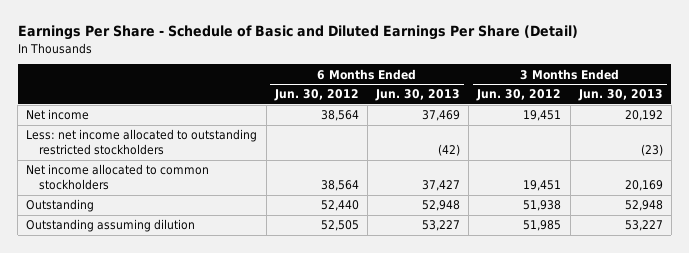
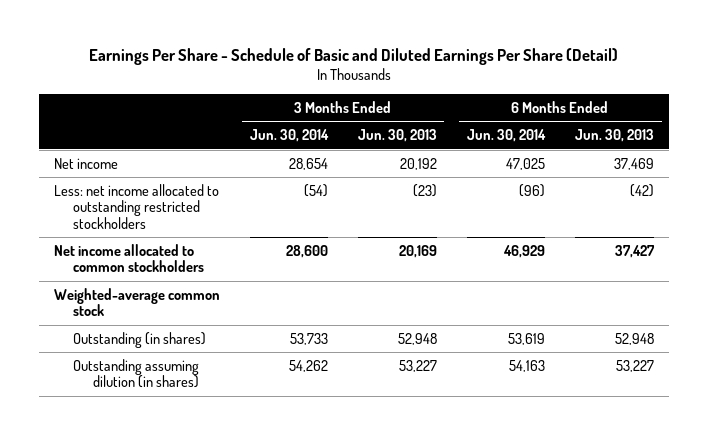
- | 6 Months Ended Jun. 30, 2012 | 6 Months Ended Jun. 30, 2013 | 3 Months Ended Jun. 30, 2012 | 3 Months Ended Jun. 30, 2013
+ | 3 Months Ended Jun. 30, 2014 | 3 Months Ended Jun. 30, 2013 | 6 Months Ended Jun. 30, 2014 | 6 Months Ended Jun. 30, 2013
- Outstanding | 52,440 | 52,948 | 51,938 | 52,948
- Outstanding assuming dilution | 52,505 | 53,227 | 51,985 | 53,227
+ Weighted-average common stock
+ Outstanding (in shares) | 53,733 | 52,948 | 53,619 | 52,948
+ Outstanding assuming dilution (in shares) | 54,262 | 53,227 | 54,163 | 53,227

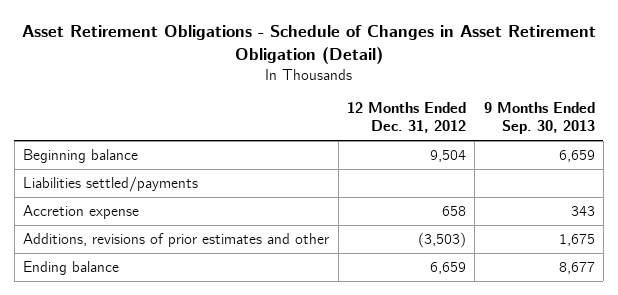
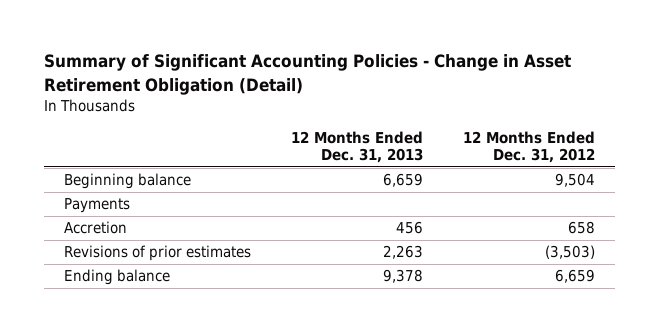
- Asset Retirement Obligations - Schedule of Changes in Asset Retirement Obligation (Detail)
+ Summary of Significant Accounting Policies - Change in Asset Retirement Obligation (Detail)
- | 12 Months Ended Dec. 31, 2012 | 9 Months Ended Sep. 30, 2013
+ | 12 Months Ended Dec. 31, 2013 | 12 Months Ended Dec. 31, 2012
- Liabilities settled/payments
- Accretion expense | 658 | 343
- Additions, revisions of prior estimates and other | (3,503) | 1,675
+ Payments
+ Accretion | 456 | 658
+ Revisions of prior estimates | 2,263 | (3,503)

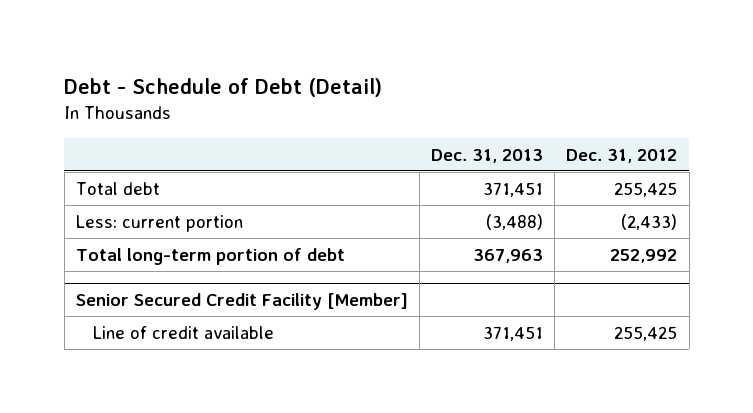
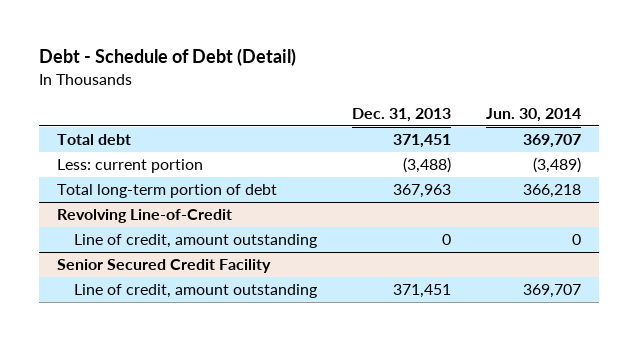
- | Dec. 31, 2013 | Dec. 31, 2012
+ | Dec. 31, 2013 | Jun. 30, 2014
- Senior Secured Credit Facility [Member]
- Line of credit available | 371,451 | 255,425
+ Revolving Line-of-Credit
+ Line of credit, amount outstanding | 0 | 0
+ Senior Secured Credit Facility
+ Line of credit, amount outstanding | 371,451 | 369,707

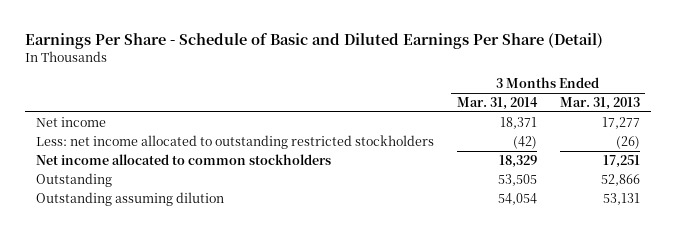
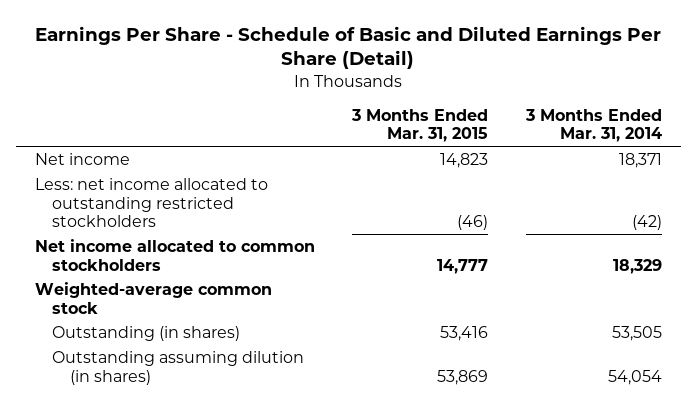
- | 3 Months Ended Mar. 31, 2014 | 3 Months Ended Mar. 31, 2013
+ | 3 Months Ended Mar. 31, 2015 | 3 Months Ended Mar. 31, 2014
- Outstanding | 53,505 | 52,866
- Outstanding assuming dilution | 54,054 | 53,131
+ Weighted-average common stock
+ Outstanding (in shares) | 53,416 | 53,505
+ Outstanding assuming dilution (in shares) | 53,869 | 54,054

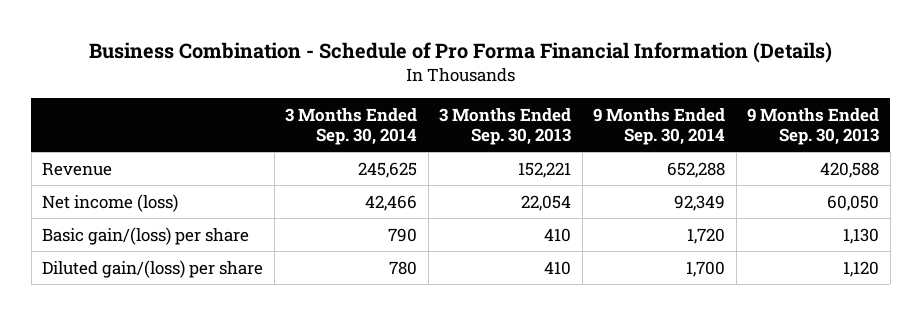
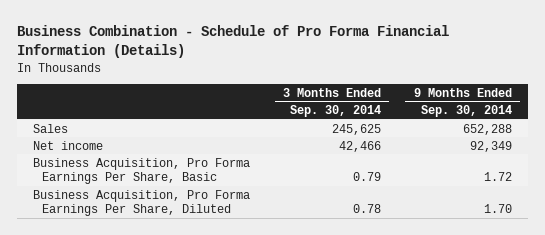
- | 3 Months Ended Sep. 30, 2014 | 3 Months Ended Sep. 30, 2013 | 9 Months Ended Sep. 30, 2014 | 9 Months Ended Sep. 30, 2013
+ | 3 Months Ended Sep. 30, 2014 | 9 Months Ended Sep. 30, 2014
- Revenue | 245,625 | 152,221 | 652,288 | 420,588
- Net income (loss) | 42,466 | 22,054 | 92,349 | 60,050
- Basic gain/(loss) per share | 790 | 410 | 1,720 | 1,130
- Diluted gain/(loss) per share | 780 | 410 | 1,700 | 1,120
+ Sales | 245,625 | 652,288
+ Net income | 42,466 | 92,349
+ Business Acquisition, Pro Forma Earnings Per Share, Basic | 0.79 | 1.72
+ Business Acquisition, Pro Forma Earnings Per Share, Diluted | 0.78 | 1.70

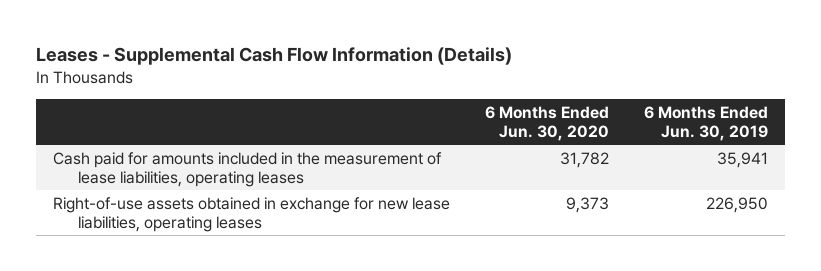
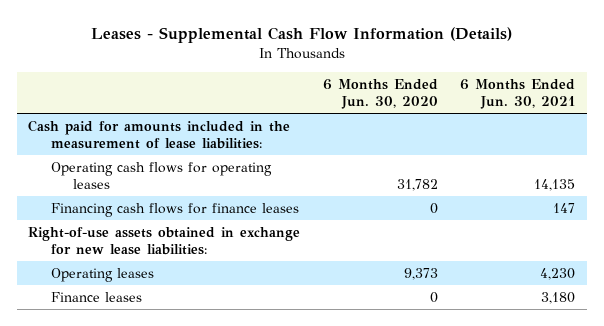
- | 6 Months Ended Jun. 30, 2020 | 6 Months Ended Jun. 30, 2019
+ | 6 Months Ended Jun. 30, 2020 | 6 Months Ended Jun. 30, 2021
- Cash paid for amounts included in the measurement of lease liabilities, operating leases | 31,782 | 35,941
- Right-of-use assets obtained in exchange for new lease liabilities, operating leases | 9,373 | 226,950
+ Cash paid for amounts included in the measurement of lease liabilities:
+ Operating cash flows for operating leases | 31,782 | 14,135
+ Financing cash flows for finance leases | 0 | 147
+ Right-of-use assets obtained in exchange for new lease liabilities:
+ Operating leases | 9,373 | 4,230
+ Finance leases | 0 | 3,180

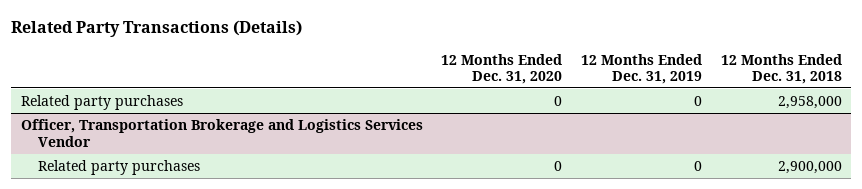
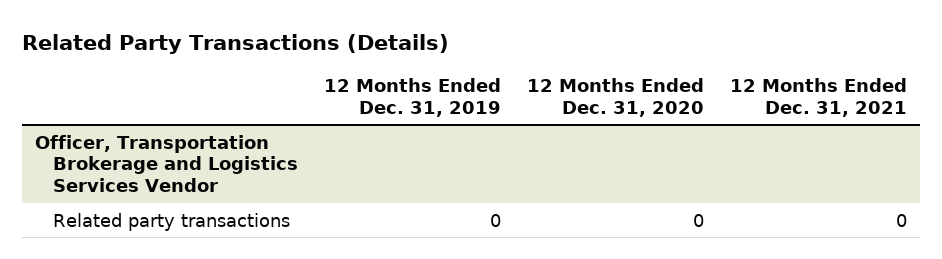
- | 12 Months Ended Dec. 31, 2020 | 12 Months Ended Dec. 31, 2019 | 12 Months Ended Dec. 31, 2018
+ | 12 Months Ended Dec. 31, 2019 | 12 Months Ended Dec. 31, 2020 | 12 Months Ended Dec. 31, 2021
- Related party purchases | 0 | 0 | 2,958,000
@ Officer, Transportation Brokerage and Logistics Services Vendor
- Related party purchases | 0 | 0 | 2,900,000
+ Related party transactions | 0 | 0 | 0

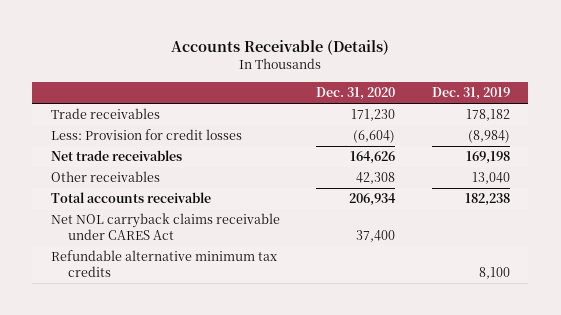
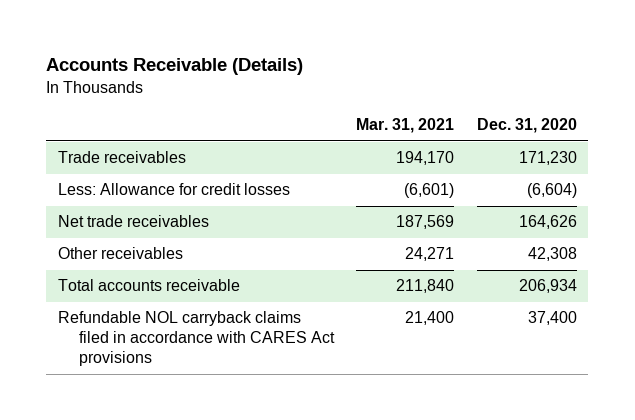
- | Dec. 31, 2020 | Dec. 31, 2019
+ | Mar. 31, 2021 | Dec. 31, 2020
- Less: Provision for credit losses | (6,604) | (8,984)
+ Less: Allowance for credit losses | (6,601) | (6,604)
- Net NOL carryback claims receivable under CARES Act | 37,400 |
- Refundable alternative minimum tax credits | | 8,100
+ Refundable NOL carryback claims filed in accordance with CARES Act provisions | 21,400 | 37,400

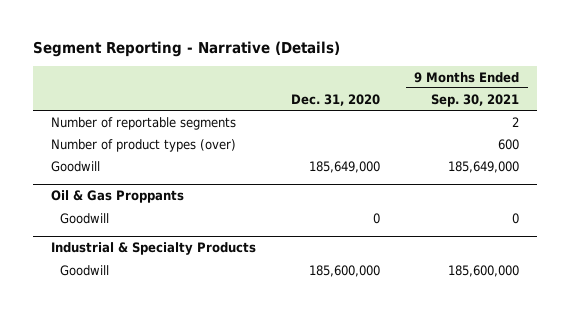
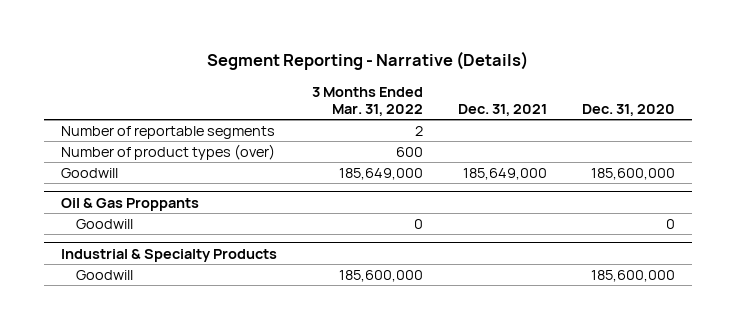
- | Dec. 31, 2020 | 9 Months Ended Sep. 30, 2021
+ | 3 Months Ended Mar. 31, 2022 | Dec. 31, 2021 | Dec. 31, 2020
- Goodwill | 185,649,000 | 185,649,000
+ Goodwill | 185,649,000 | 185,649,000 | 185,600,000

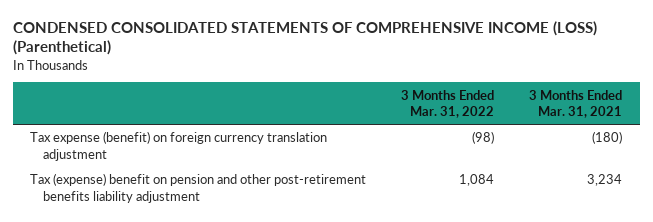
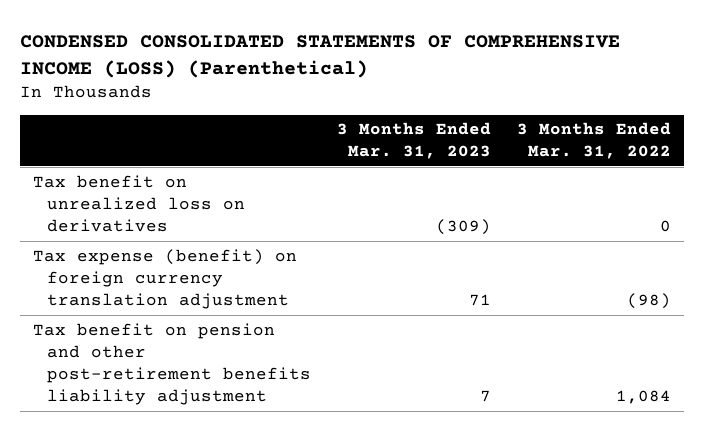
- | 3 Months Ended Mar. 31, 2022 | 3 Months Ended Mar. 31, 2021
+ | 3 Months Ended Mar. 31, 2023 | 3 Months Ended Mar. 31, 2022
+ Tax benefit on unrealized loss on derivatives | (309) | 0
- Tax (expense) benefit on pension and other post-retirement benefits liability adjustment | 1,084 | 3,234
+ Tax benefit on pension and other post-retirement benefits liability adjustment | 7 | 1,084

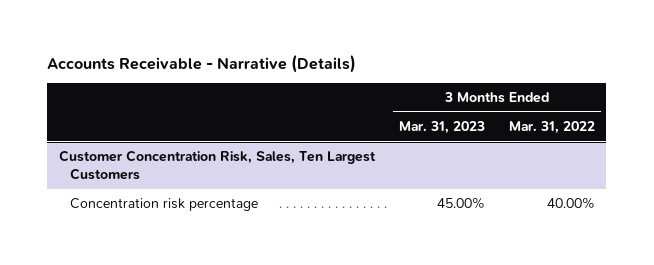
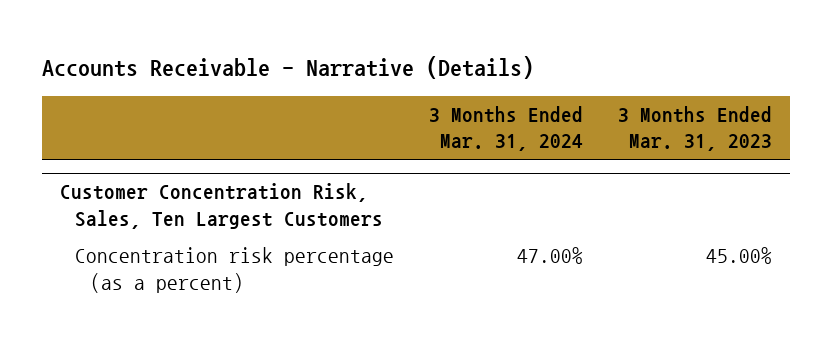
- | 3 Months Ended Mar. 31, 2023 | 3 Months Ended Mar. 31, 2022
+ | 3 Months Ended Mar. 31, 2024 | 3 Months Ended Mar. 31, 2023
@ Customer Concentration Risk, Sales, Ten Largest Customers
- Concentration risk percentage | 45.00% | 40.00%
+ Concentration risk percentage (as a percent) | 47.00% | 45.00%

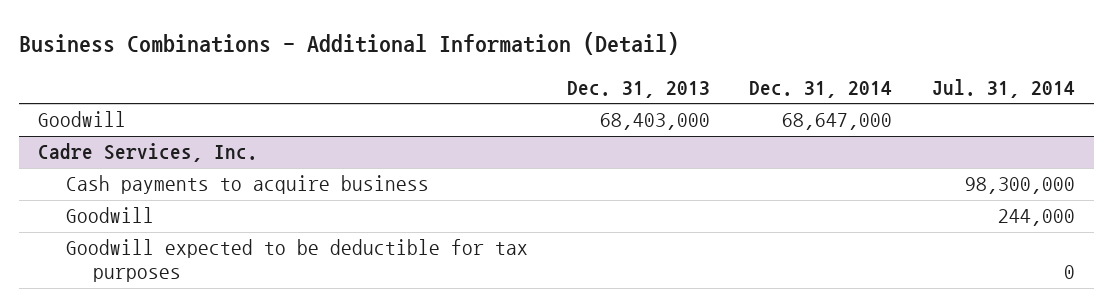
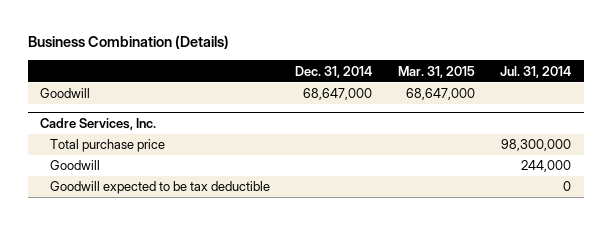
- Business Combinations - Additional Information (Detail)
+ Business Combination (Details)
- | Dec. 31, 2013 | Dec. 31, 2014 | Jul. 31, 2014
+ | Dec. 31, 2014 | Mar. 31, 2015 | Jul. 31, 2014
@ Cadre Services, Inc.
- Cash payments to acquire business | | | 98,300,000
+ Total purchase price | | | 98,300,000
- Goodwill expected to be deductible for tax purposes | | | 0
+ Goodwill expected to be tax deductible | | | 0

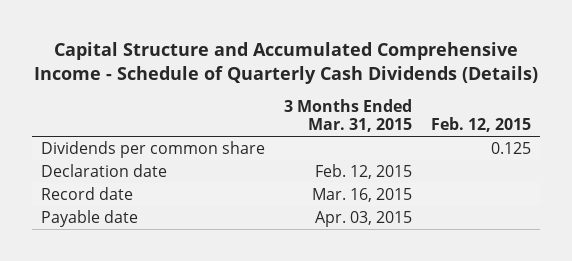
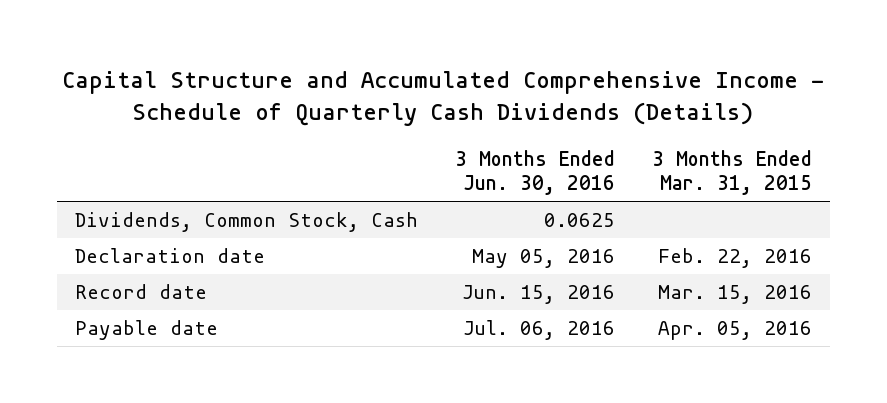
- | 3 Months Ended Mar. 31, 2015 | Feb. 12, 2015
+ | 3 Months Ended Jun. 30, 2016 | 3 Months Ended Mar. 31, 2015
- Dividends per common share | | 0.125
- Declaration date | Feb. 12, 2015 |
- Record date | Mar. 16, 2015 |
- Payable date | Apr. 03, 2015 |
+ Dividends, Common Stock, Cash | 0.0625 |
+ Declaration date | May 05, 2016 | Feb. 22, 2016
+ Record date | Jun. 15, 2016 | Mar. 15, 2016
+ Payable date | Jul. 06, 2016 | Apr. 05, 2016

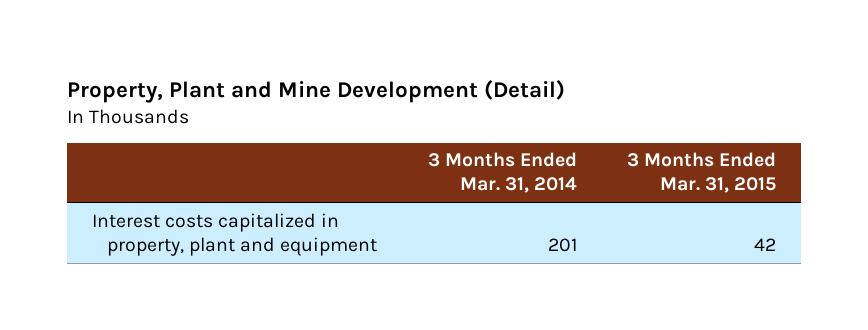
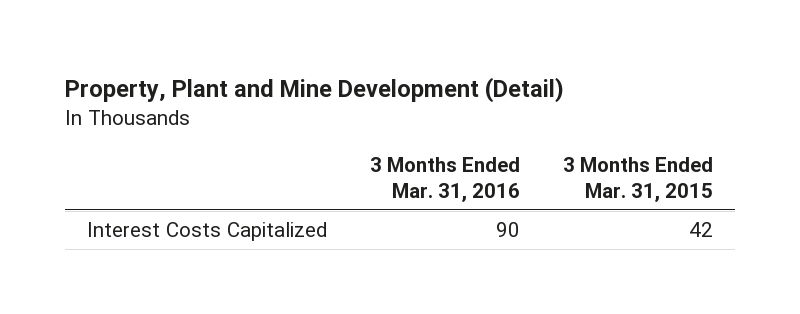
- | 3 Months Ended Mar. 31, 2014 | 3 Months Ended Mar. 31, 2015
+ | 3 Months Ended Mar. 31, 2016 | 3 Months Ended Mar. 31, 2015
- Interest costs capitalized in property, plant and equipment | 201 | 42
+ Interest Costs Capitalized | 90 | 42

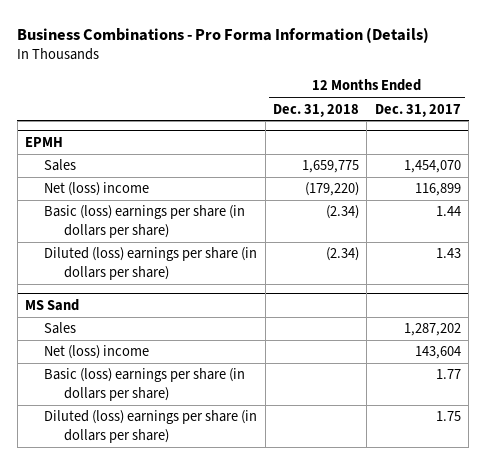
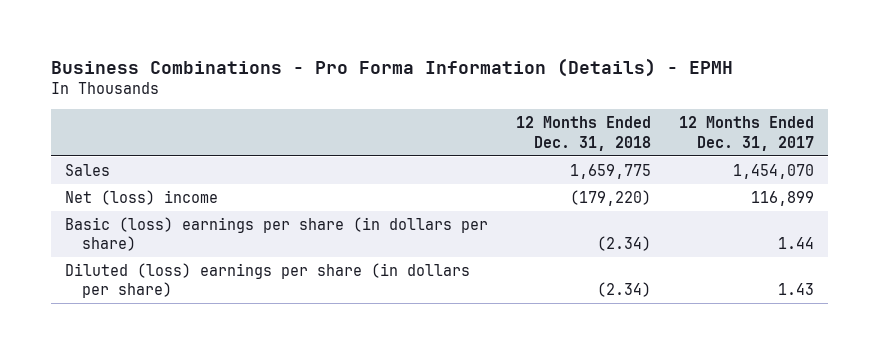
- Business Combinations - Pro Forma Information (Details)
+ Business Combinations - Pro Forma Information (Details) - EPMH
- EPMH
- MS Sand
- Sales | | 1,287,202
- Net (loss) income | | 143,604
- Basic (loss) earnings per share (in dollars per share) | | 1.77
- Diluted (loss) earnings per share (in dollars per share) | | 1.75

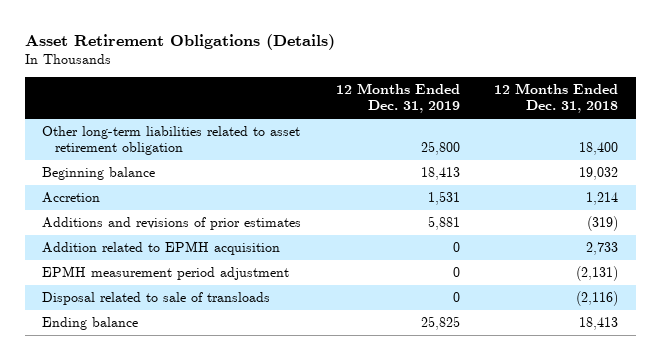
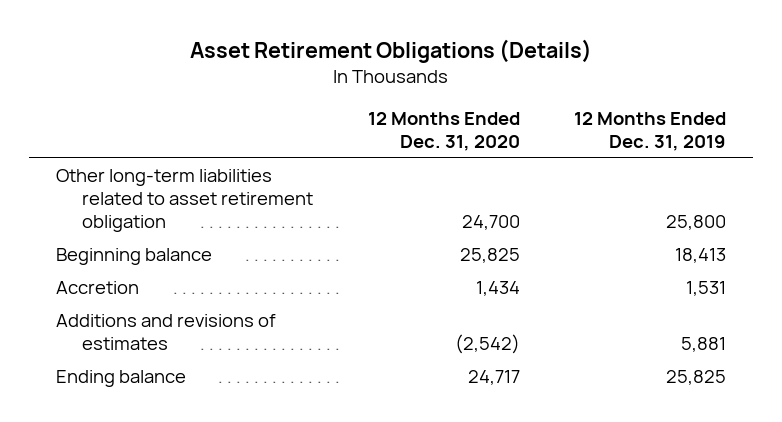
- | 12 Months Ended Dec. 31, 2019 | 12 Months Ended Dec. 31, 2018
+ | 12 Months Ended Dec. 31, 2020 | 12 Months Ended Dec. 31, 2019
- Additions and revisions of prior estimates | 5,881 | (319)
- Addition related to EPMH acquisition | 0 | 2,733
- EPMH measurement period adjustment | 0 | (2,131)
- Disposal related to sale of transloads | 0 | (2,116)
+ Additions and revisions of estimates | (2,542) | 5,881

